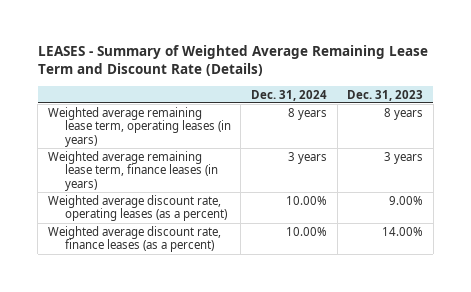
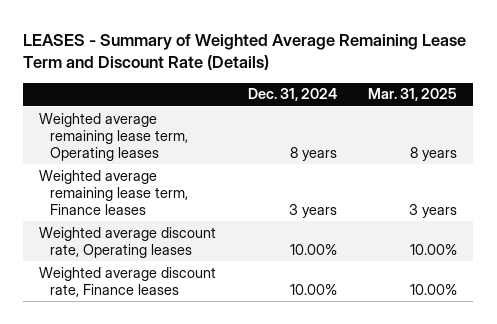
- | Dec. 31, 2024 | Dec. 31, 2023
+ | Dec. 31, 2024 | Mar. 31, 2025
- Weighted average remaining lease term, operating leases (in years) | 8 years | 8 years
- Weighted average remaining lease term, finance leases (in years) | 3 years | 3 years
- Weighted average discount rate, operating leases (as a percent) | 10.00% | 9.00%
- Weighted average discount rate, finance leases (as a percent) | 10.00% | 14.00%
+ Weighted average remaining lease term, Operating leases | 8 years | 8 years
+ Weighted average remaining lease term, Finance leases | 3 years | 3 years
+ Weighted average discount rate, Operating leases | 10.00% | 10.00%
+ Weighted average discount rate, Finance leases | 10.00% | 10.00%

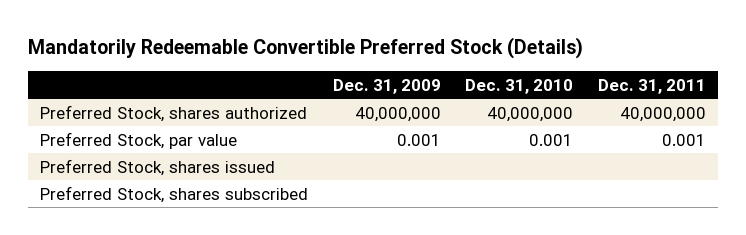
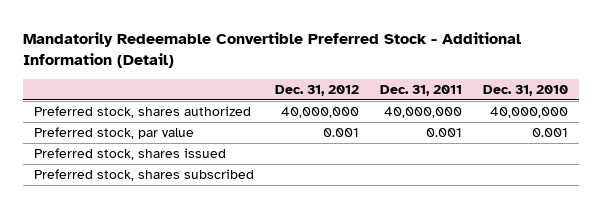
- Mandatorily Redeemable Convertible Preferred Stock (Details)
+ Mandatorily Redeemable Convertible Preferred Stock - Additional Information (Detail)
- | Dec. 31, 2009 | Dec. 31, 2010 | Dec. 31, 2011
+ | Dec. 31, 2012 | Dec. 31, 2011 | Dec. 31, 2010
- Preferred Stock, shares authorized | 40,000,000 | 40,000,000 | 40,000,000
- Preferred Stock, par value | 0.001 | 0.001 | 0.001
- Preferred Stock, shares issued
- Preferred Stock, shares subscribed
+ Preferred stock, shares authorized | 40,000,000 | 40,000,000 | 40,000,000
+ Preferred stock, par value | 0.001 | 0.001 | 0.001
+ Preferred stock, shares issued
+ Preferred stock, shares subscribed

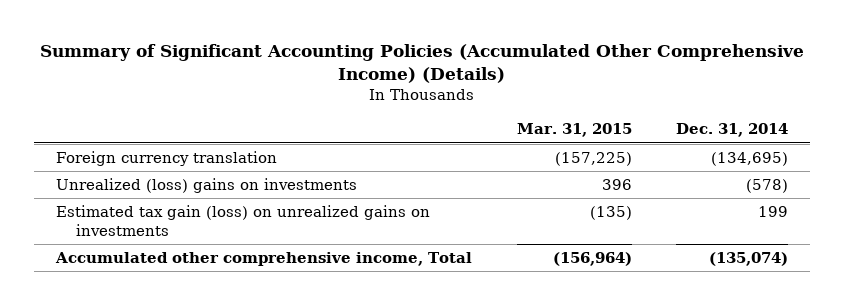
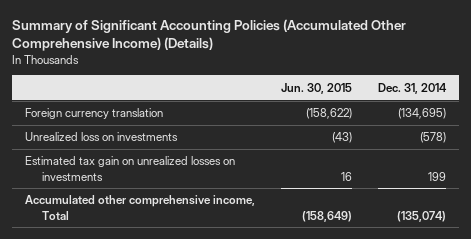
- | Mar. 31, 2015 | Dec. 31, 2014
+ | Jun. 30, 2015 | Dec. 31, 2014
- Unrealized (loss) gains on investments | 396 | (578)
- Estimated tax gain (loss) on unrealized gains on investments | (135) | 199
+ Unrealized loss on investments | (43) | (578)
+ Estimated tax gain on unrealized losses on investments | 16 | 199

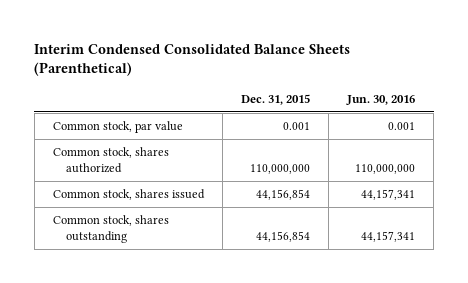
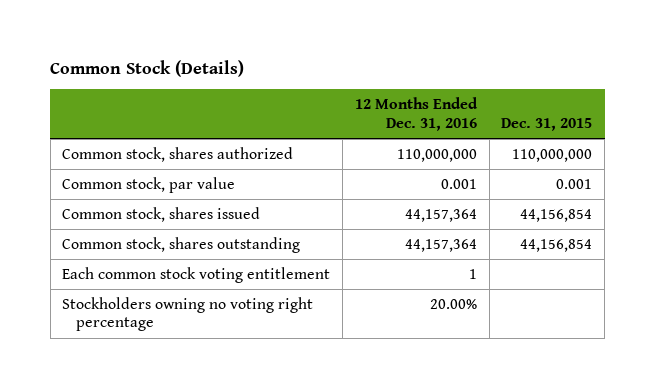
- Interim Condensed Consolidated Balance Sheets (Parenthetical)
+ Common Stock (Details)
- | Dec. 31, 2015 | Jun. 30, 2016
+ | 12 Months Ended Dec. 31, 2016 | Dec. 31, 2015
moved down: Common stock, par value | 0.001 | 0.001
+ Each common stock voting entitlement | 1 |
+ Stockholders owning no voting right percentage | 20.00% |

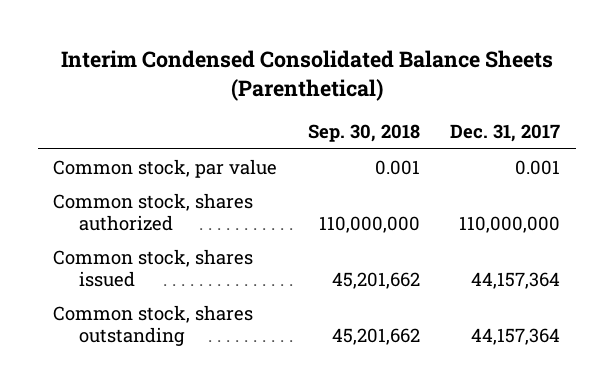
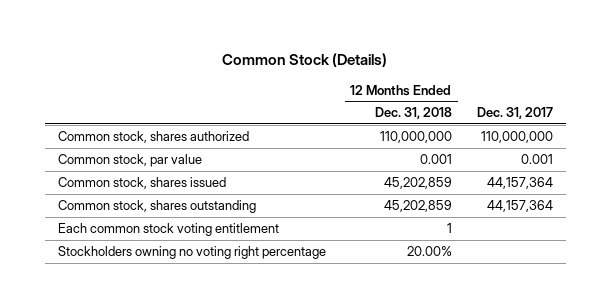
- Interim Condensed Consolidated Balance Sheets (Parenthetical)
+ Common Stock (Details)
- | Sep. 30, 2018 | Dec. 31, 2017
+ | 12 Months Ended Dec. 31, 2018 | Dec. 31, 2017
moved down: Common stock, par value | 0.001 | 0.001
+ Each common stock voting entitlement | 1 |
+ Stockholders owning no voting right percentage | 20.00% |

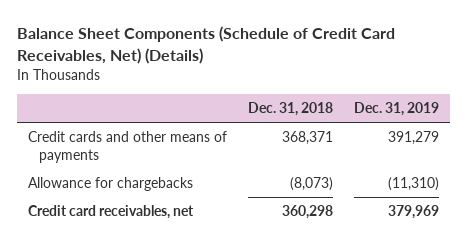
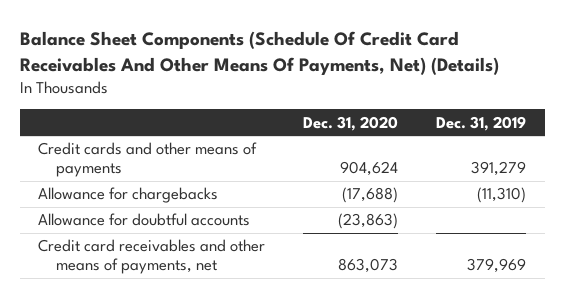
- Balance Sheet Components (Schedule of Credit Card Receivables, Net) (Details)
+ Balance Sheet Components (Schedule Of Credit Card Receivables And Other Means Of Payments, Net) (Details)
- | Dec. 31, 2018 | Dec. 31, 2019
+ | Dec. 31, 2020 | Dec. 31, 2019
- Credit card receivables, net | 360,298 | 379,969
+ Allowance for doubtful accounts | (23,863) |
+ Credit card receivables and other means of payments, net | 863,073 | 379,969

